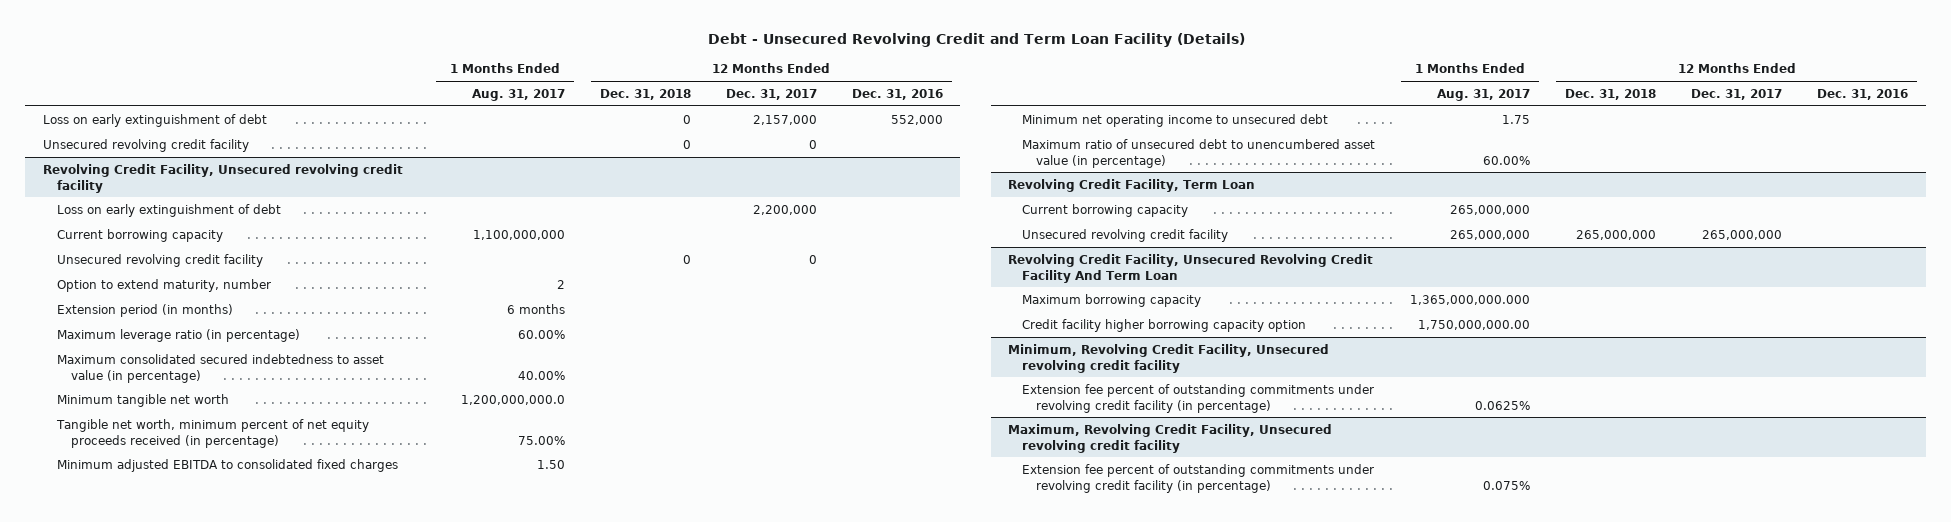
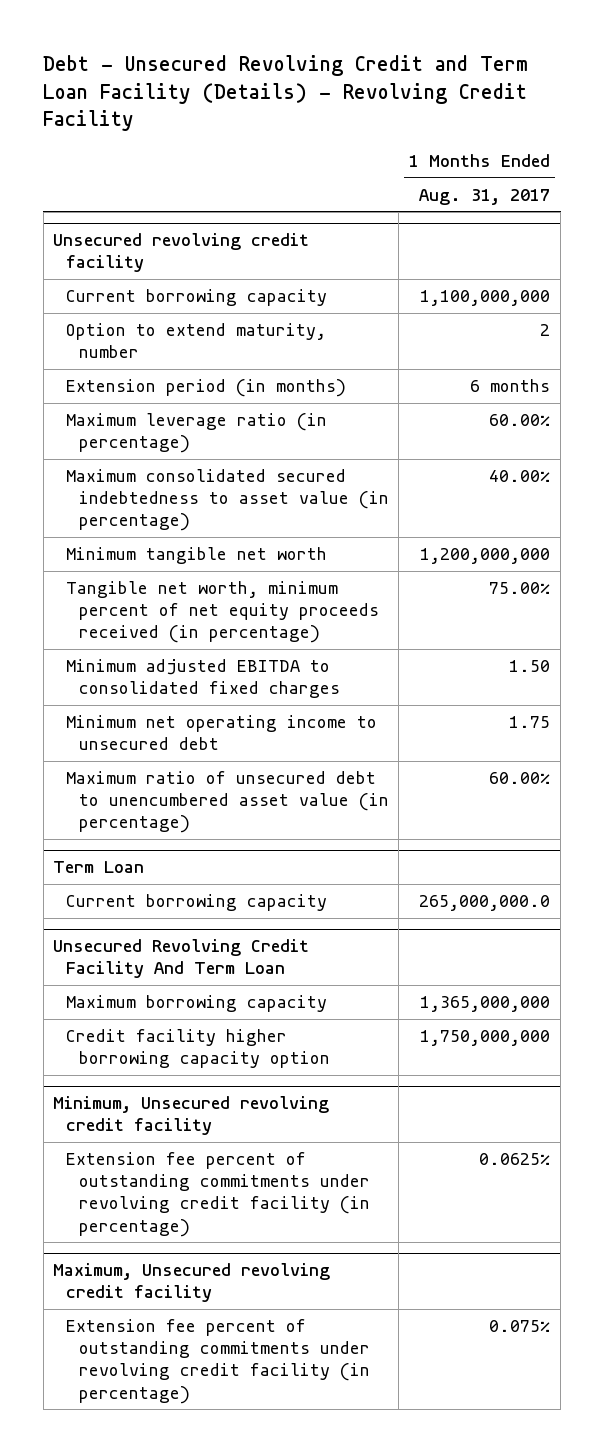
- Debt - Unsecured Revolving Credit and Term Loan Facility (Details)
+ Debt - Unsecured Revolving Credit and Term Loan Facility (Details) - Revolving Credit Facility
- | 1 Months Ended Aug. 31, 2017 | 12 Months Ended Dec. 31, 2018 | 12 Months Ended Dec. 31, 2017 | 12 Months Ended Dec. 31, 2016
+ | 1 Months Ended Aug. 31, 2017
- Loss on early extinguishment of debt | | 0 | 2,157,000 | 552,000
- Unsecured revolving credit facility | | 0 | 0 |
- Revolving Credit Facility, Unsecured revolving credit facility
- Loss on early extinguishment of debt | | | 2,200,000 |
+ Unsecured revolving credit facility
- Unsecured revolving credit facility | | 0 | 0 |
- Minimum tangible net worth | 1,200,000,000.0 | | |
+ Minimum tangible net worth | 1,200,000,000
- Revolving Credit Facility, Term Loan
- Current borrowing capacity | 265,000,000 | | |
- Unsecured revolving credit facility | 265,000,000 | 265,000,000 | 265,000,000 |
- Revolving Credit Facility, Unsecured Revolving Credit Facility And Term Loan
- Maximum borrowing capacity | 1,365,000,000.000 | | |
- Credit facility higher borrowing capacity option | 1,750,000,000.00 | | |
- Minimum, Revolving Credit Facility, Unsecured revolving credit facility
+ Term Loan
+ Current borrowing capacity | 265,000,000.0
+ Unsecured Revolving Credit Facility And Term Loan
+ Maximum borrowing capacity | 1,365,000,000
+ Credit facility higher borrowing capacity option | 1,750,000,000
+ Minimum, Unsecured revolving credit facility
- Maximum, Revolving Credit Facility, Unsecured revolving credit facility
+ Maximum, Unsecured revolving credit facility

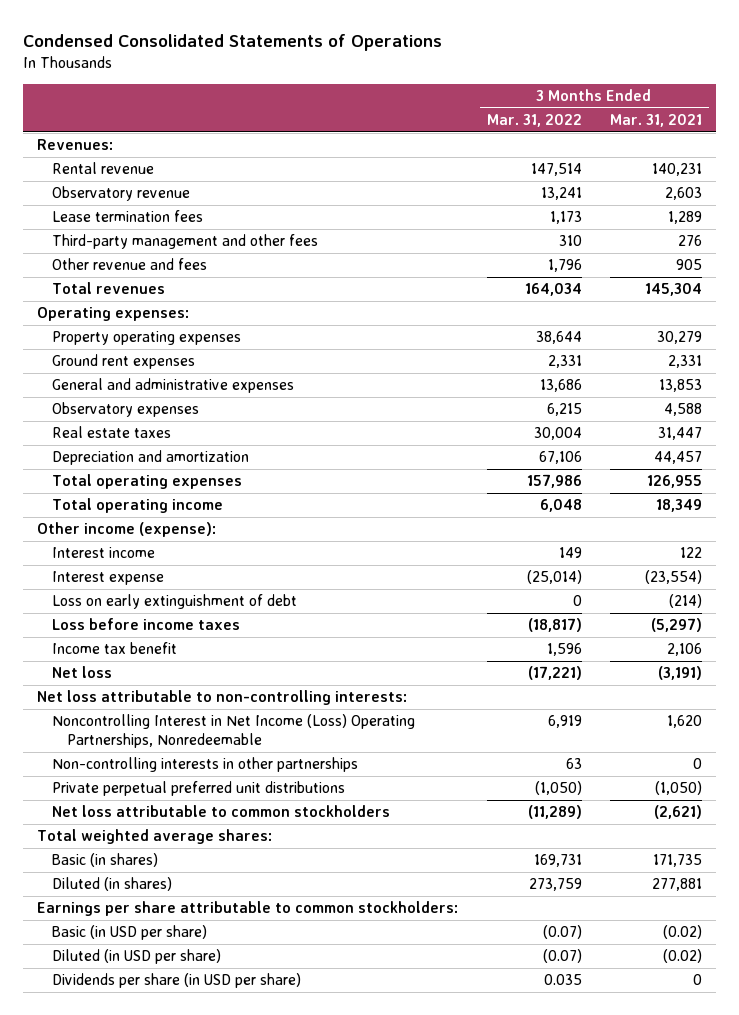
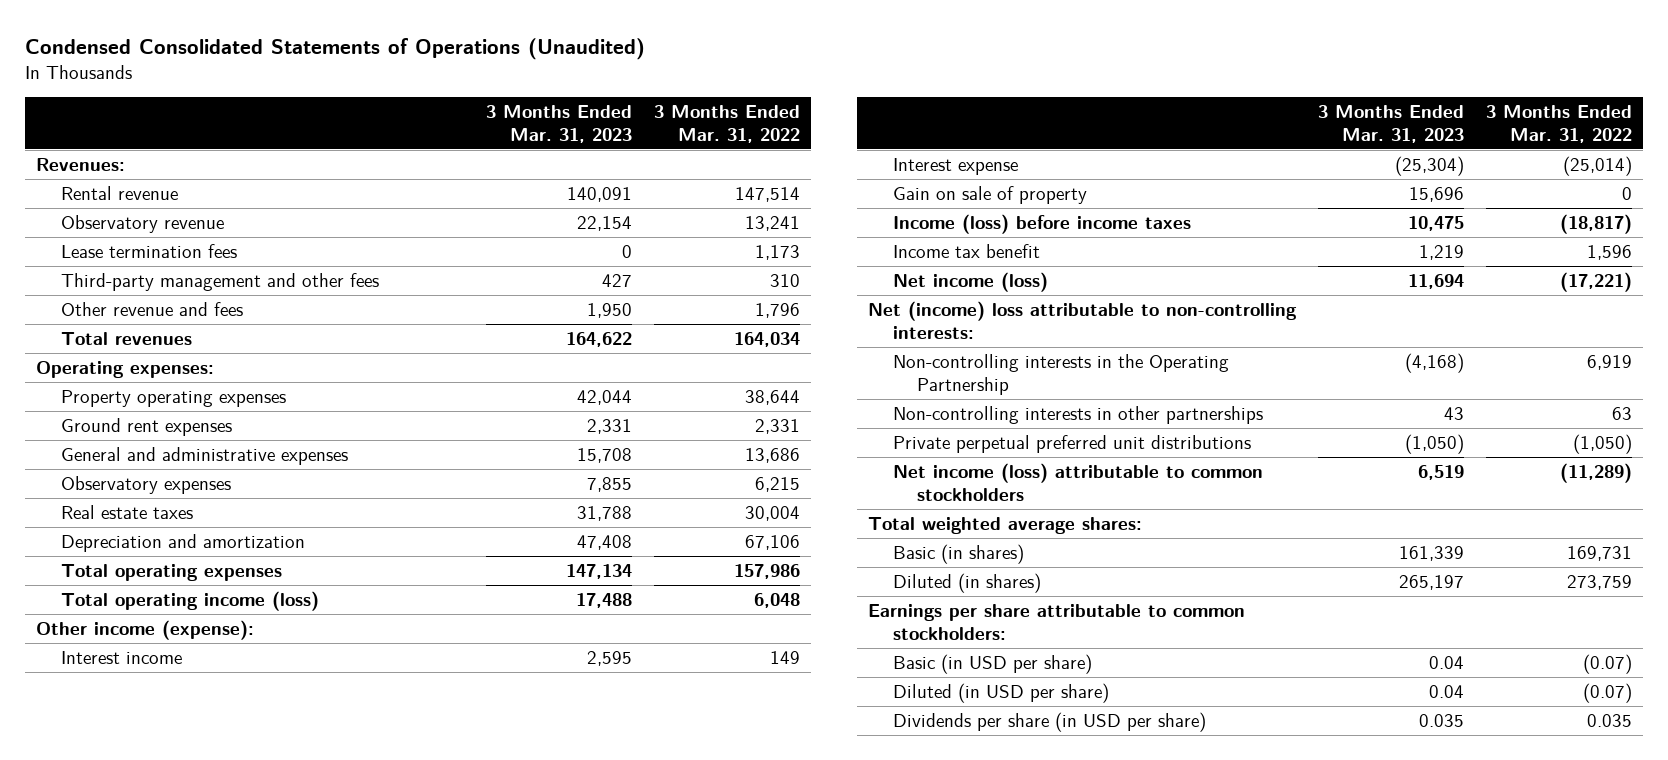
- Condensed Consolidated Statements of Operations
+ Condensed Consolidated Statements of Operations (Unaudited)
- | 3 Months Ended Mar. 31, 2022 | 3 Months Ended Mar. 31, 2021
+ | 3 Months Ended Mar. 31, 2023 | 3 Months Ended Mar. 31, 2022
- Total operating income | 6,048 | 18,349
+ Total operating income (loss) | 17,488 | 6,048
- Loss on early extinguishment of debt | 0 | (214)
- Loss before income taxes | (18,817) | (5,297)
+ Gain on sale of property | 15,696 | 0
+ Income (loss) before income taxes | 10,475 | (18,817)
- Net loss | (17,221) | (3,191)
- Net loss attributable to non-controlling interests:
- Noncontrolling Interest in Net Income (Loss) Operating Partnerships, Nonredeemable | 6,919 | 1,620
+ Net income (loss) | 11,694 | (17,221)
+ Net (income) loss attributable to non-controlling interests:
+ Non-controlling interests in the Operating Partnership | (4,168) | 6,919
- Net loss attributable to common stockholders | (11,289) | (2,621)
+ Net income (loss) attributable to common stockholders | 6,519 | (11,289)

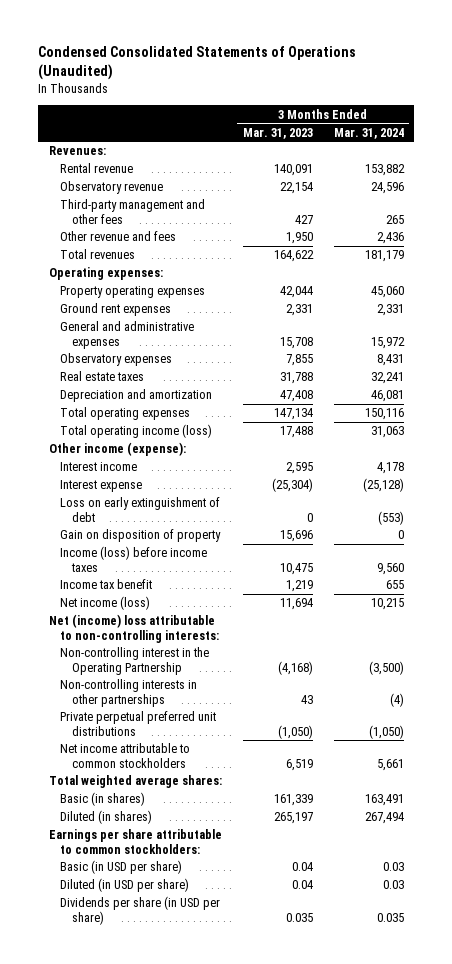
- | 3 Months Ended Mar. 31, 2023 | 3 Months Ended Mar. 31, 2022
+ | 3 Months Ended Mar. 31, 2023 | 3 Months Ended Mar. 31, 2024
- Lease termination fees | 0 | 1,173
- Gain on sale of property | 15,696 | 0
+ Loss on early extinguishment of debt | 0 | (553)
+ Gain on disposition of property | 15,696 | 0
- Non-controlling interests in the Operating Partnership | (4,168) | 6,919
+ Non-controlling interest in the Operating Partnership | (4,168) | (3,500)
- Net income (loss) attributable to common stockholders | 6,519 | (11,289)
+ Net income attributable to common stockholders | 6,519 | 5,661

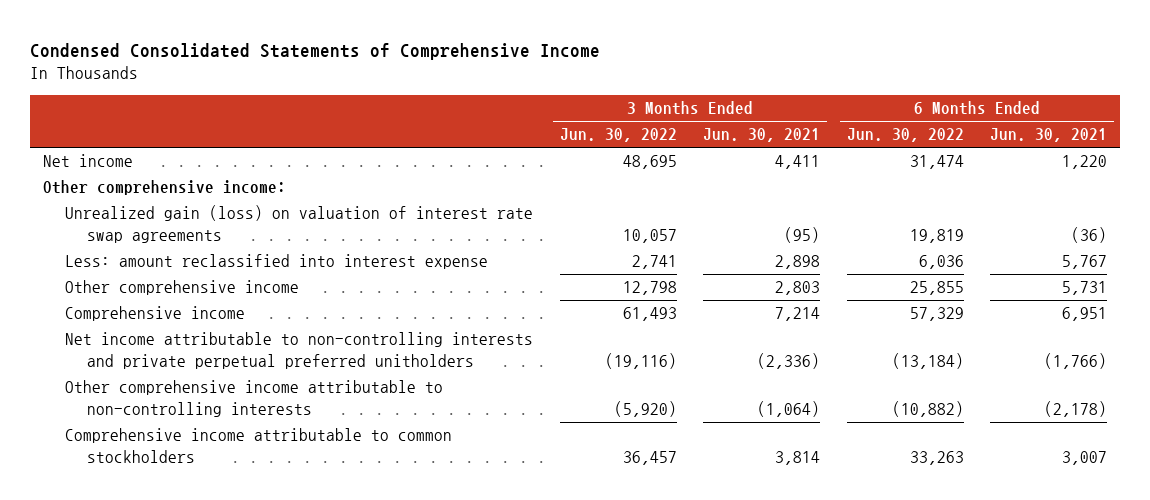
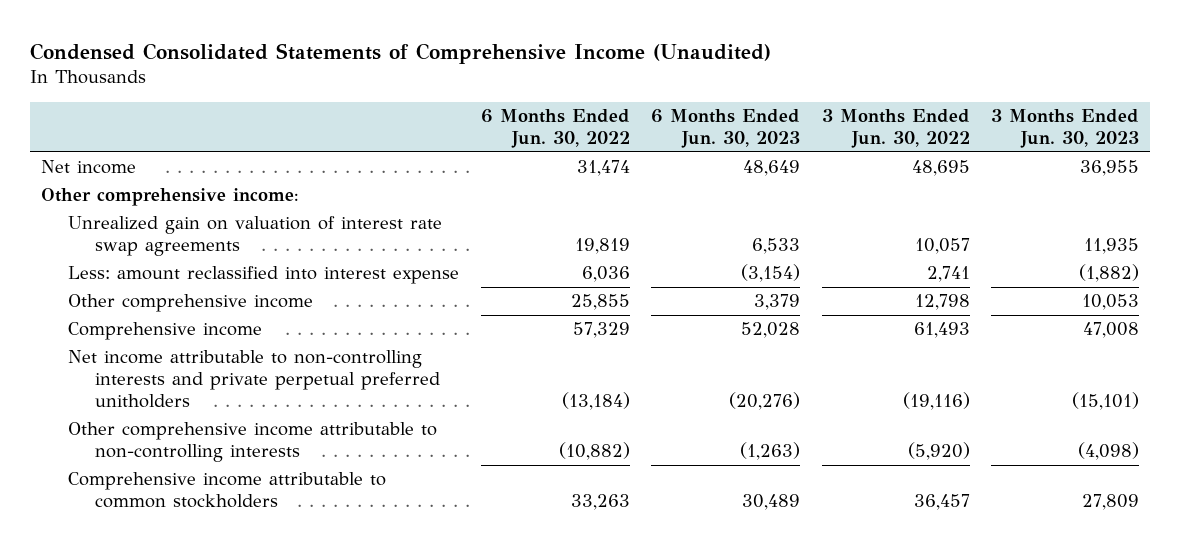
- Condensed Consolidated Statements of Comprehensive Income
+ Condensed Consolidated Statements of Comprehensive Income (Unaudited)
- | 3 Months Ended Jun. 30, 2022 | 3 Months Ended Jun. 30, 2021 | 6 Months Ended Jun. 30, 2022 | 6 Months Ended Jun. 30, 2021
+ | 6 Months Ended Jun. 30, 2022 | 6 Months Ended Jun. 30, 2023 | 3 Months Ended Jun. 30, 2022 | 3 Months Ended Jun. 30, 2023
- Unrealized gain (loss) on valuation of interest rate swap agreements | 10,057 | (95) | 19,819 | (36)
+ Unrealized gain on valuation of interest rate swap agreements | 19,819 | 6,533 | 10,057 | 11,935

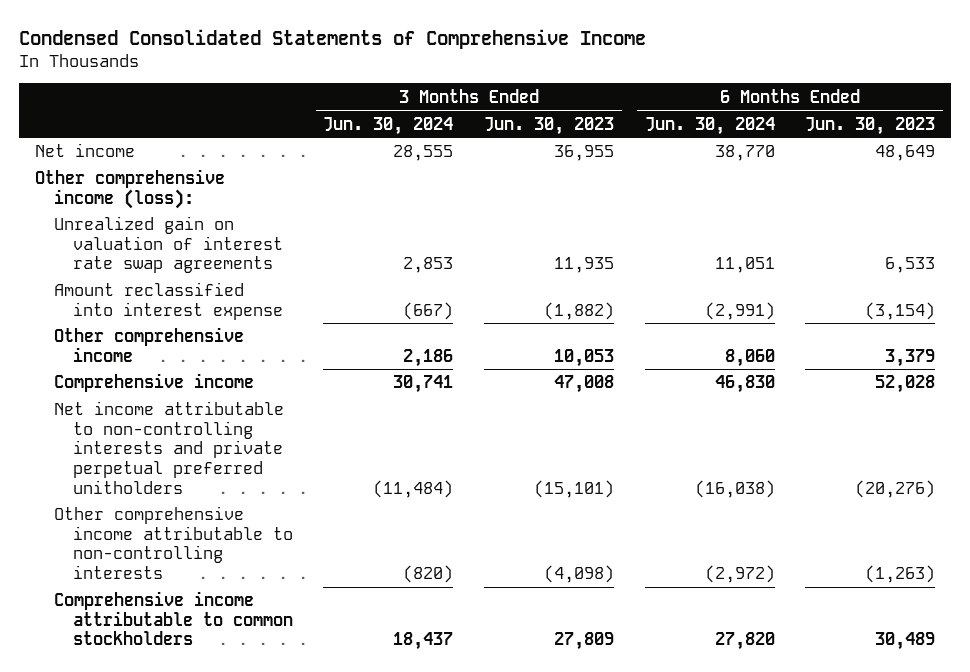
- Condensed Consolidated Statements of Comprehensive Income (Unaudited)
+ Condensed Consolidated Statements of Comprehensive Income
- | 6 Months Ended Jun. 30, 2022 | 6 Months Ended Jun. 30, 2023 | 3 Months Ended Jun. 30, 2022 | 3 Months Ended Jun. 30, 2023
+ | 3 Months Ended Jun. 30, 2024 | 3 Months Ended Jun. 30, 2023 | 6 Months Ended Jun. 30, 2024 | 6 Months Ended Jun. 30, 2023
- Other comprehensive income:
+ Other comprehensive income (loss):
- Less: amount reclassified into interest expense | 6,036 | (3,154) | 2,741 | (1,882)
+ Amount reclassified into interest expense | (667) | (1,882) | (2,991) | (3,154)

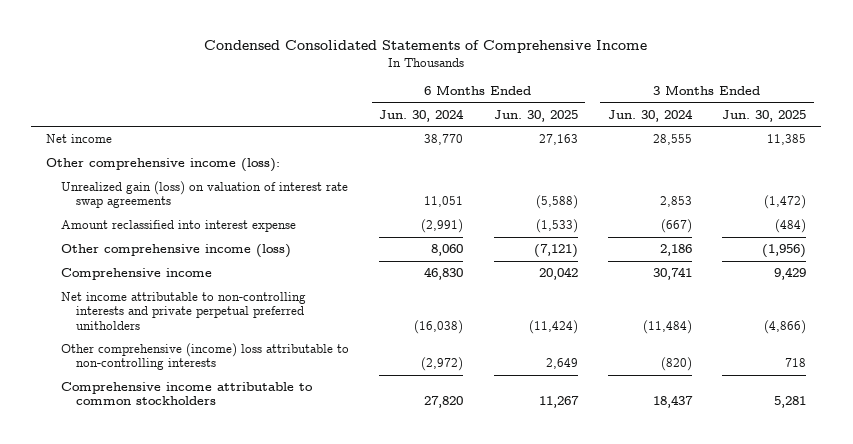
- | 3 Months Ended Jun. 30, 2024 | 3 Months Ended Jun. 30, 2023 | 6 Months Ended Jun. 30, 2024 | 6 Months Ended Jun. 30, 2023
+ | 6 Months Ended Jun. 30, 2024 | 6 Months Ended Jun. 30, 2025 | 3 Months Ended Jun. 30, 2024 | 3 Months Ended Jun. 30, 2025
- Unrealized gain on valuation of interest rate swap agreements | 2,853 | 11,935 | 11,051 | 6,533
+ Unrealized gain (loss) on valuation of interest rate swap agreements | 11,051 | (5,588) | 2,853 | (1,472)
- Other comprehensive income | 2,186 | 10,053 | 8,060 | 3,379
+ Other comprehensive income (loss) | 8,060 | (7,121) | 2,186 | (1,956)
- Other comprehensive income attributable to non-controlling interests | (820) | (4,098) | (2,972) | (1,263)
+ Other comprehensive (income) loss attributable to non-controlling interests | (2,972) | 2,649 | (820) | 718

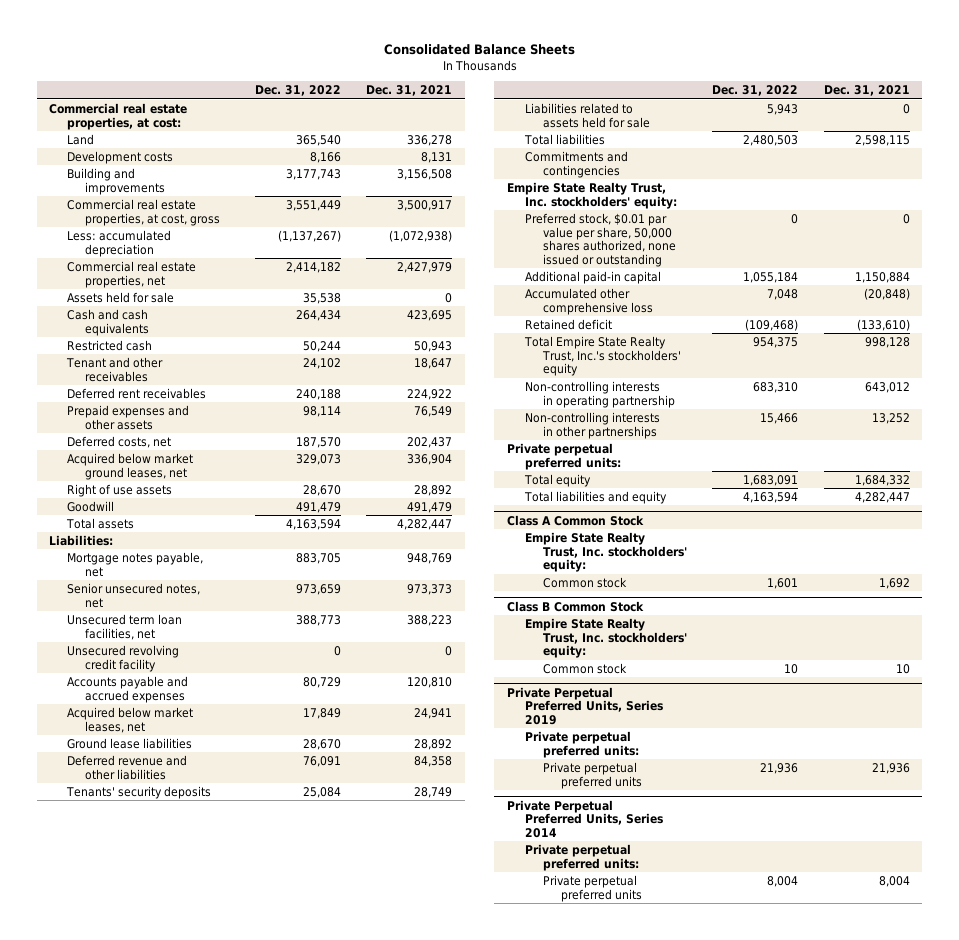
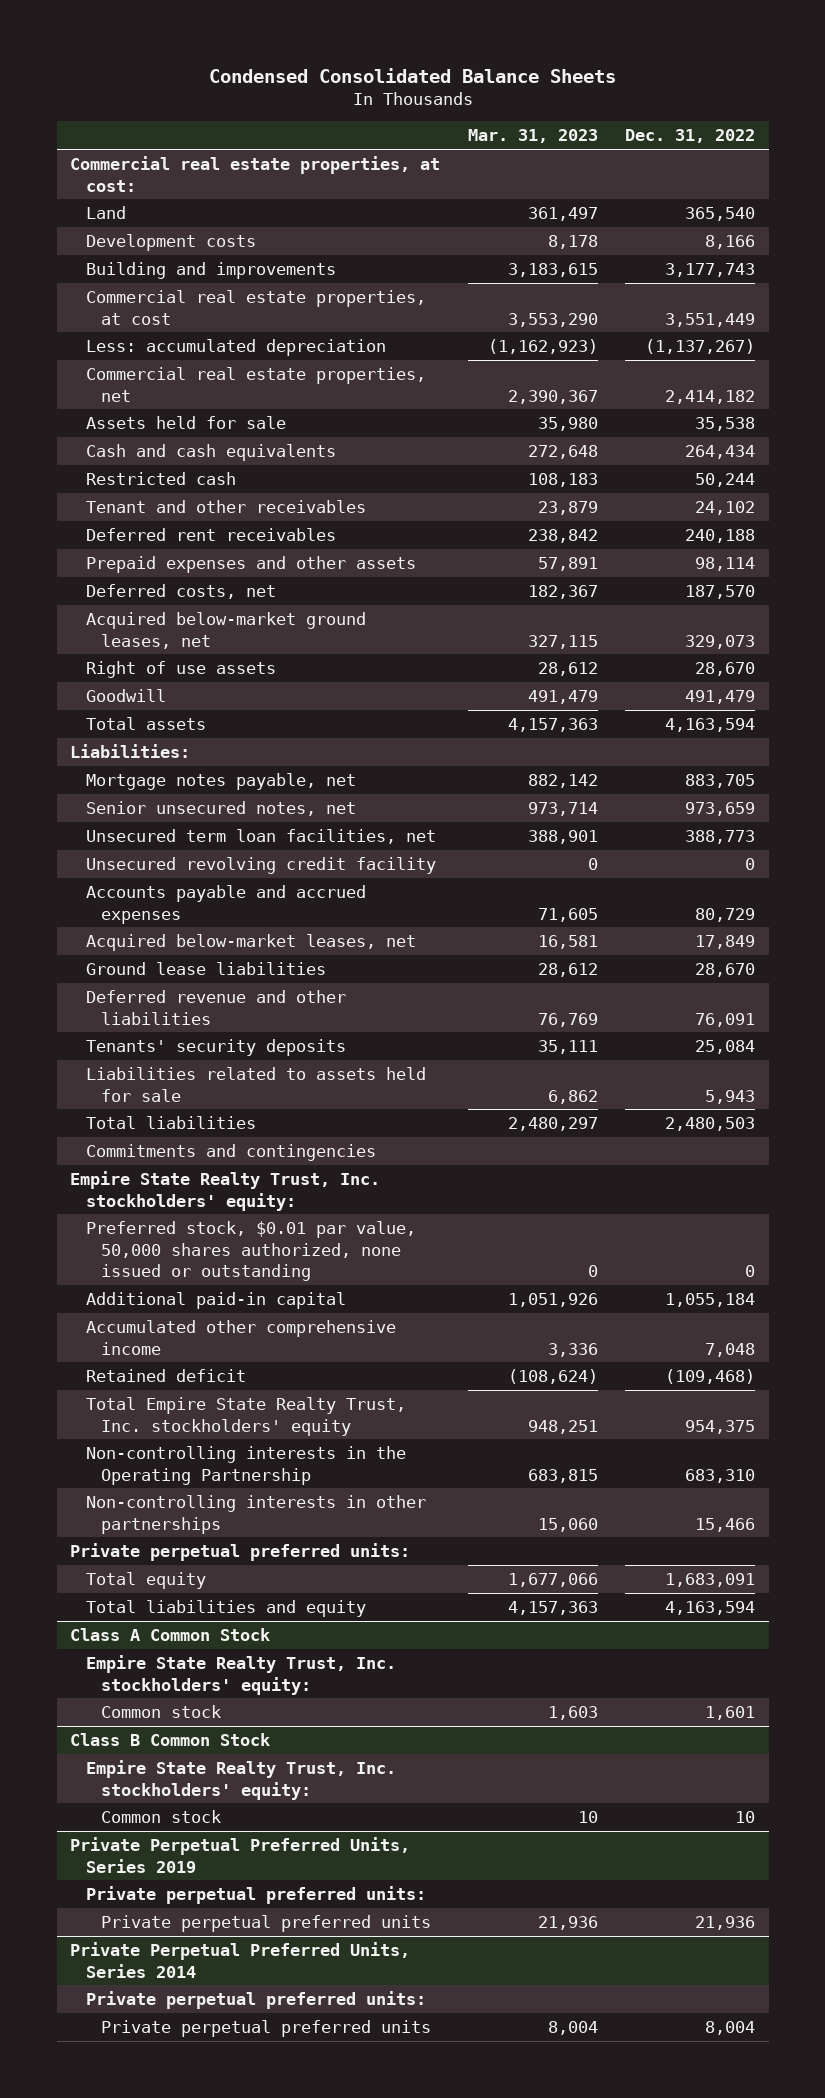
- Consolidated Balance Sheets
+ Condensed Consolidated Balance Sheets
- | Dec. 31, 2022 | Dec. 31, 2021
+ | Mar. 31, 2023 | Dec. 31, 2022
- Commercial real estate properties, at cost, gross | 3,551,449 | 3,500,917
+ Commercial real estate properties, at cost | 3,553,290 | 3,551,449
- Acquired below market ground leases, net | 329,073 | 336,904
+ Acquired below-market ground leases, net | 327,115 | 329,073
- Acquired below market leases, net | 17,849 | 24,941
+ Acquired below-market leases, net | 16,581 | 17,849
- Preferred stock, $0.01 par value per share, 50,000 shares authorized, none issued or outstanding | 0 | 0
+ Preferred stock, $0.01 par value, 50,000 shares authorized, none issued or outstanding | 0 | 0
- Accumulated other comprehensive loss | 7,048 | (20,848)
+ Accumulated other comprehensive income | 3,336 | 7,048
- Total Empire State Realty Trust, Inc.'s stockholders' equity | 954,375 | 998,128
- Non-controlling interests in operating partnership | 683,310 | 643,012
+ Total Empire State Realty Trust, Inc. stockholders' equity | 948,251 | 954,375
+ Non-controlling interests in the Operating Partnership | 683,815 | 683,310

